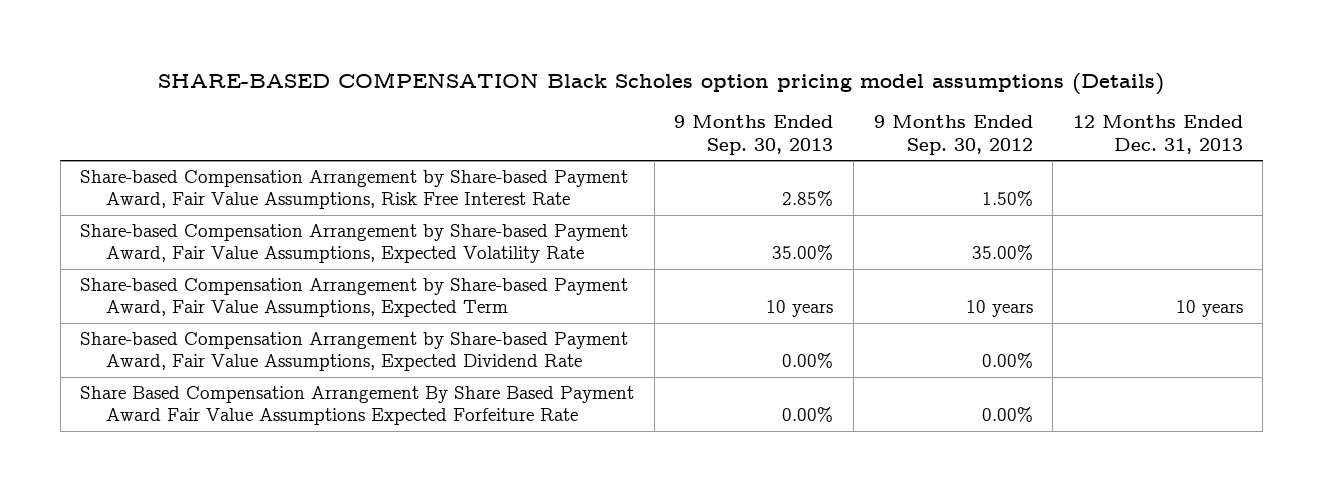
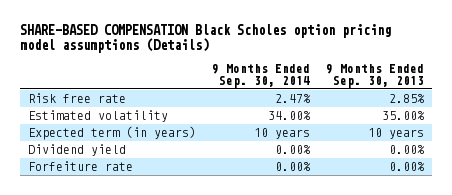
- | 9 Months Ended Sep. 30, 2013 | 9 Months Ended Sep. 30, 2012 | 12 Months Ended Dec. 31, 2013
+ | 9 Months Ended Sep. 30, 2014 | 9 Months Ended Sep. 30, 2013
- Share-based Compensation Arrangement by Share-based Payment Award, Fair Value Assumptions, Risk Free Interest Rate | 2.85% | 1.50% |
- Share-based Compensation Arrangement by Share-based Payment Award, Fair Value Assumptions, Expected Volatility Rate | 35.00% | 35.00% |
- Share-based Compensation Arrangement by Share-based Payment Award, Fair Value Assumptions, Expected Term | 10 years | 10 years | 10 years
- Share-based Compensation Arrangement by Share-based Payment Award, Fair Value Assumptions, Expected Dividend Rate | 0.00% | 0.00% |
- Share Based Compensation Arrangement By Share Based Payment Award Fair Value Assumptions Expected Forfeiture Rate | 0.00% | 0.00% |
+ Risk free rate | 2.47% | 2.85%
+ Estimated volatility | 34.00% | 35.00%
+ Expected term (in years) | 10 years | 10 years
+ Dividend yield | 0.00% | 0.00%
+ Forfeiture rate | 0.00% | 0.00%

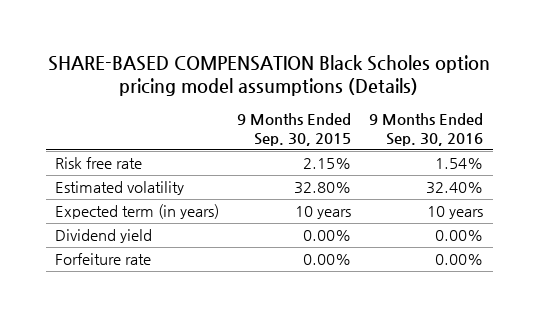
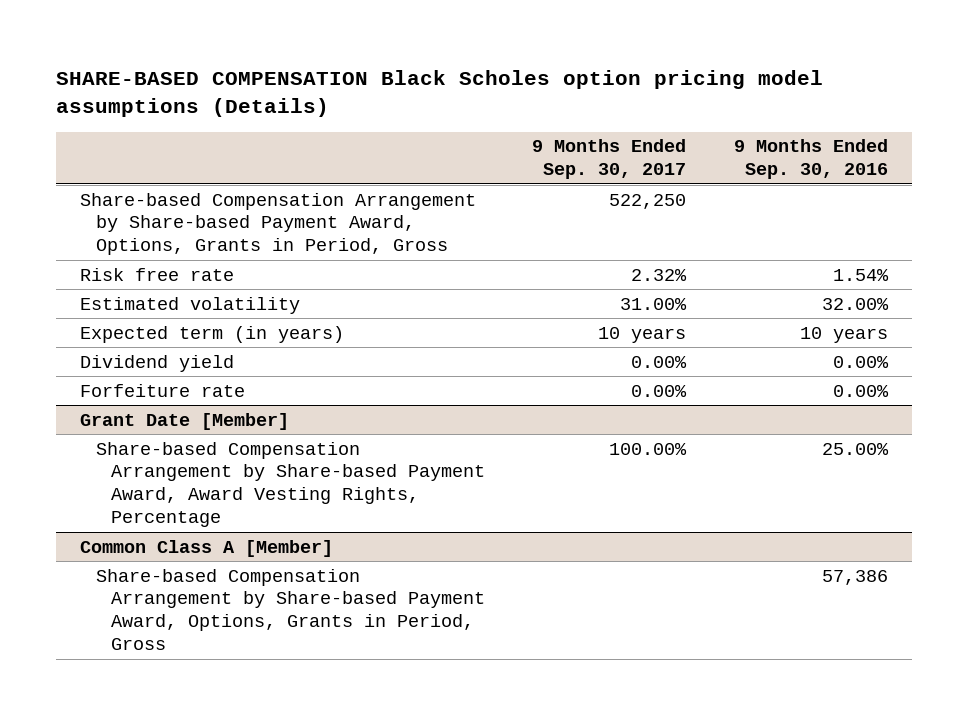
- | 9 Months Ended Sep. 30, 2015 | 9 Months Ended Sep. 30, 2016
+ | 9 Months Ended Sep. 30, 2017 | 9 Months Ended Sep. 30, 2016
+ Share-based Compensation Arrangement by Share-based Payment Award, Options, Grants in Period, Gross | 522,250 |
- Estimated volatility | 32.80% | 32.40%
+ Estimated volatility | 31.00% | 32.00%
+ Grant Date [Member]
+ Share-based Compensation Arrangement by Share-based Payment Award, Award Vesting Rights, Percentage | 100.00% | 25.00%
+ Common Class A [Member]
+ Share-based Compensation Arrangement by Share-based Payment Award, Options, Grants in Period, Gross | | 57,386

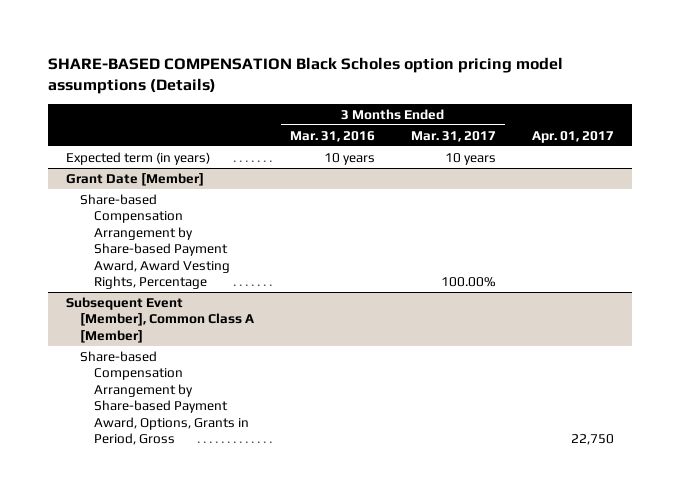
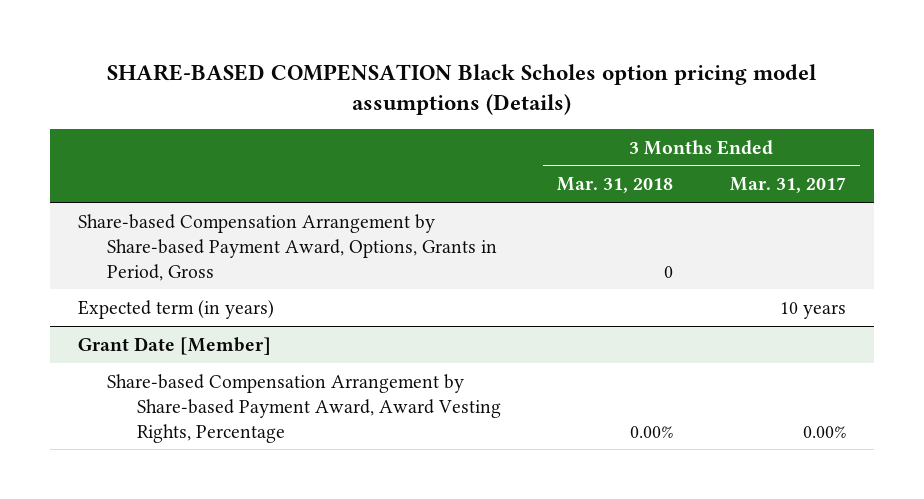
- | 3 Months Ended Mar. 31, 2016 | 3 Months Ended Mar. 31, 2017 | Apr. 01, 2017
+ | 3 Months Ended Mar. 31, 2018 | 3 Months Ended Mar. 31, 2017
+ Share-based Compensation Arrangement by Share-based Payment Award, Options, Grants in Period, Gross | 0 |
@ Grant Date [Member]
- Share-based Compensation Arrangement by Share-based Payment Award, Award Vesting Rights, Percentage | | 100.00% |
- Subsequent Event [Member], Common Class A [Member]
- Share-based Compensation Arrangement by Share-based Payment Award, Options, Grants in Period, Gross | | | 22,750
@ Grant Date [Member]
+ Share-based Compensation Arrangement by Share-based Payment Award, Award Vesting Rights, Percentage | 0.00% | 0.00%

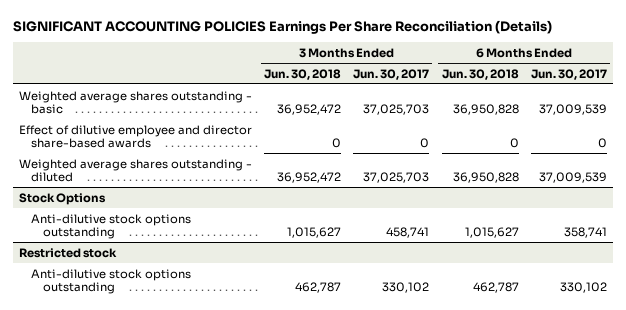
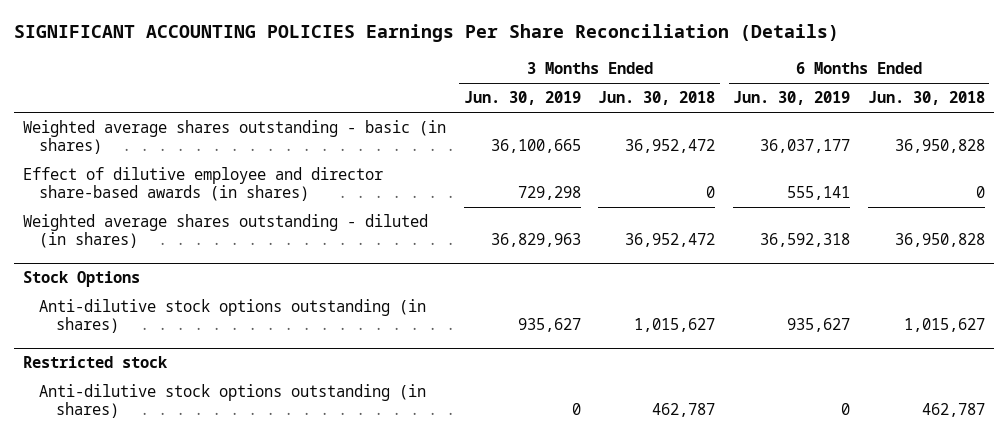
- | 3 Months Ended Jun. 30, 2018 | 3 Months Ended Jun. 30, 2017 | 6 Months Ended Jun. 30, 2018 | 6 Months Ended Jun. 30, 2017
+ | 3 Months Ended Jun. 30, 2019 | 3 Months Ended Jun. 30, 2018 | 6 Months Ended Jun. 30, 2019 | 6 Months Ended Jun. 30, 2018
- Weighted average shares outstanding - basic | 36,952,472 | 37,025,703 | 36,950,828 | 37,009,539
- Effect of dilutive employee and director share-based awards | 0 | 0 | 0 | 0
- Weighted average shares outstanding - diluted | 36,952,472 | 37,025,703 | 36,950,828 | 37,009,539
+ Weighted average shares outstanding - basic (in shares) | 36,100,665 | 36,952,472 | 36,037,177 | 36,950,828
+ Effect of dilutive employee and director share-based awards (in shares) | 729,298 | 0 | 555,141 | 0
+ Weighted average shares outstanding - diluted (in shares) | 36,829,963 | 36,952,472 | 36,592,318 | 36,950,828
@ Stock Options
- Anti-dilutive stock options outstanding | 1,015,627 | 458,741 | 1,015,627 | 358,741
+ Anti-dilutive stock options outstanding (in shares) | 935,627 | 1,015,627 | 935,627 | 1,015,627
@ Restricted stock
- Anti-dilutive stock options outstanding | 462,787 | 330,102 | 462,787 | 330,102
+ Anti-dilutive stock options outstanding (in shares) | 0 | 462,787 | 0 | 462,787

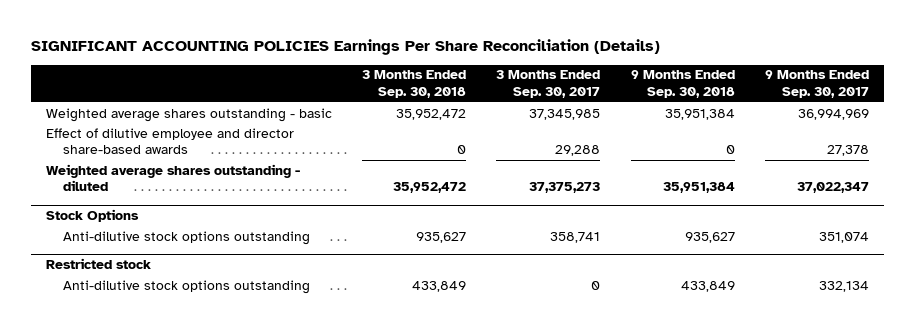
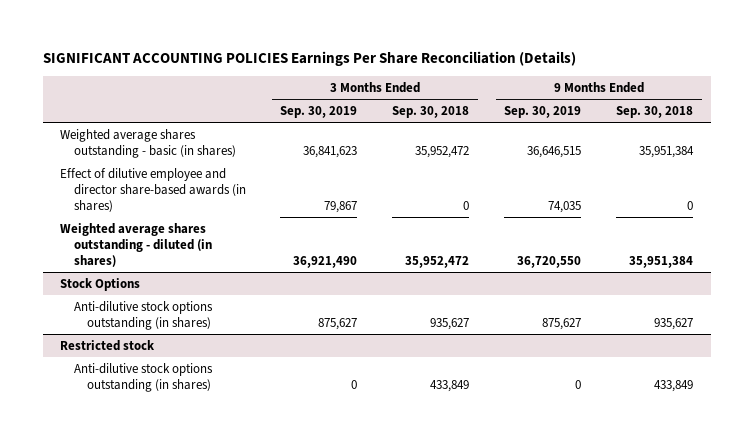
- | 3 Months Ended Sep. 30, 2018 | 3 Months Ended Sep. 30, 2017 | 9 Months Ended Sep. 30, 2018 | 9 Months Ended Sep. 30, 2017
+ | 3 Months Ended Sep. 30, 2019 | 3 Months Ended Sep. 30, 2018 | 9 Months Ended Sep. 30, 2019 | 9 Months Ended Sep. 30, 2018
- Weighted average shares outstanding - basic | 35,952,472 | 37,345,985 | 35,951,384 | 36,994,969
- Effect of dilutive employee and director share-based awards | 0 | 29,288 | 0 | 27,378
- Weighted average shares outstanding - diluted | 35,952,472 | 37,375,273 | 35,951,384 | 37,022,347
+ Weighted average shares outstanding - basic (in shares) | 36,841,623 | 35,952,472 | 36,646,515 | 35,951,384
+ Effect of dilutive employee and director share-based awards (in shares) | 79,867 | 0 | 74,035 | 0
+ Weighted average shares outstanding - diluted (in shares) | 36,921,490 | 35,952,472 | 36,720,550 | 35,951,384
@ Stock Options
- Anti-dilutive stock options outstanding | 935,627 | 358,741 | 935,627 | 351,074
+ Anti-dilutive stock options outstanding (in shares) | 875,627 | 935,627 | 875,627 | 935,627
@ Restricted stock
- Anti-dilutive stock options outstanding | 433,849 | 0 | 433,849 | 332,134
+ Anti-dilutive stock options outstanding (in shares) | 0 | 433,849 | 0 | 433,849

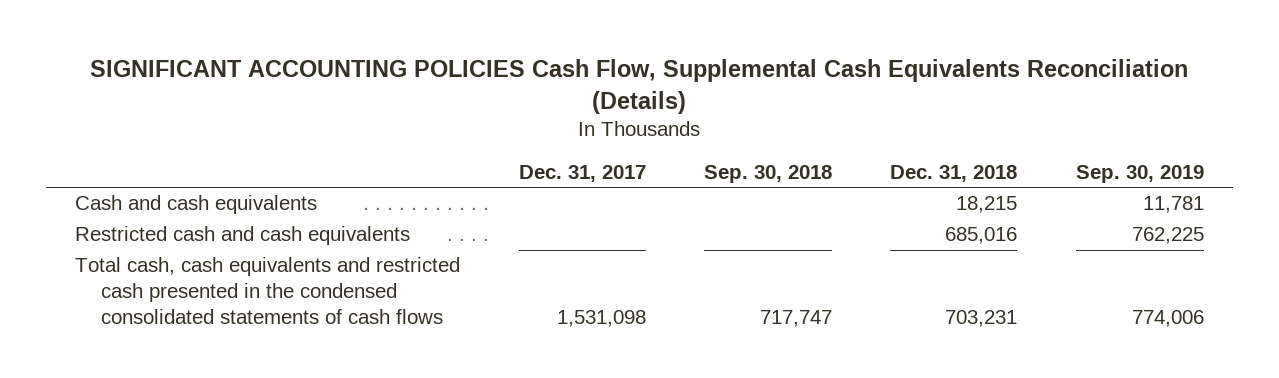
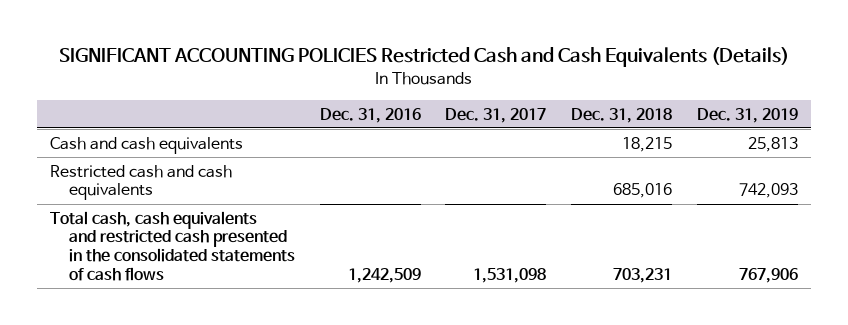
- SIGNIFICANT ACCOUNTING POLICIES Cash Flow, Supplemental Cash Equivalents Reconciliation (Details)
+ SIGNIFICANT ACCOUNTING POLICIES Restricted Cash and Cash Equivalents (Details)
- | Dec. 31, 2017 | Sep. 30, 2018 | Dec. 31, 2018 | Sep. 30, 2019
+ | Dec. 31, 2016 | Dec. 31, 2017 | Dec. 31, 2018 | Dec. 31, 2019
- Total cash, cash equivalents and restricted cash presented in the condensed consolidated statements of cash flows | 1,531,098 | 717,747 | 703,231 | 774,006
+ Total cash, cash equivalents and restricted cash presented in the consolidated statements of cash flows | 1,242,509 | 1,531,098 | 703,231 | 767,906

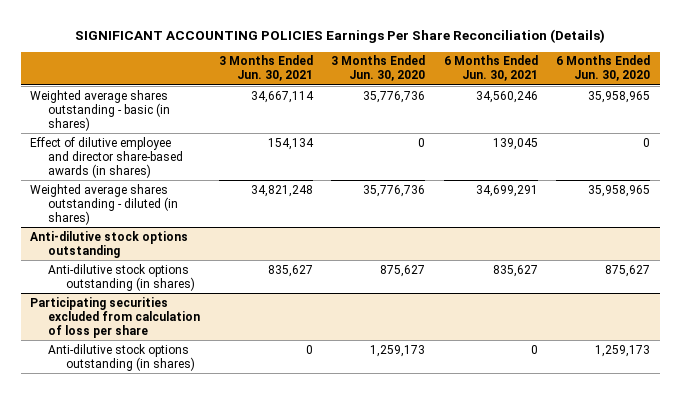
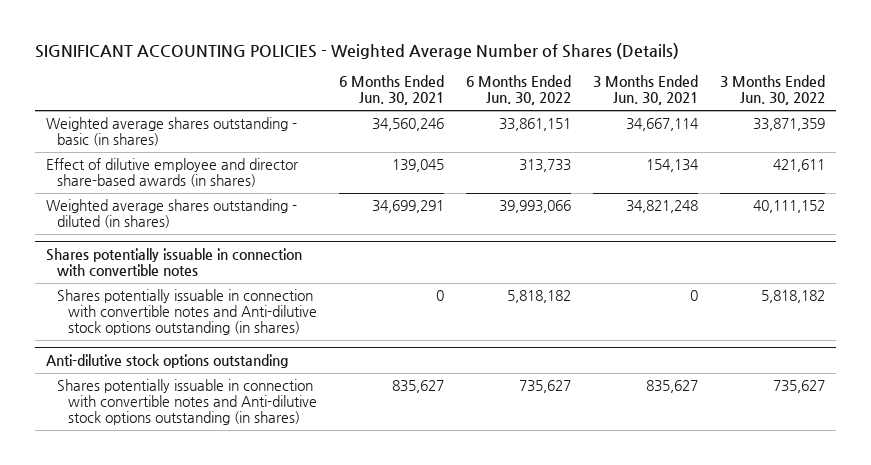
- SIGNIFICANT ACCOUNTING POLICIES Earnings Per Share Reconciliation (Details)
+ SIGNIFICANT ACCOUNTING POLICIES - Weighted Average Number of Shares (Details)
- | 3 Months Ended Jun. 30, 2021 | 3 Months Ended Jun. 30, 2020 | 6 Months Ended Jun. 30, 2021 | 6 Months Ended Jun. 30, 2020
+ | 6 Months Ended Jun. 30, 2021 | 6 Months Ended Jun. 30, 2022 | 3 Months Ended Jun. 30, 2021 | 3 Months Ended Jun. 30, 2022
+ Shares potentially issuable in connection with convertible notes
+ Shares potentially issuable in connection with convertible notes and Anti-dilutive stock options outstanding (in shares) | 0 | 5,818,182 | 0 | 5,818,182
@ Anti-dilutive stock options outstanding
- Anti-dilutive stock options outstanding (in shares) | 835,627 | 875,627 | 835,627 | 875,627
- Participating securities excluded from calculation of loss per share
- Anti-dilutive stock options outstanding (in shares) | 0 | 1,259,173 | 0 | 1,259,173
@ Anti-dilutive stock options outstanding
+ Shares potentially issuable in connection with convertible notes and Anti-dilutive stock options outstanding (in shares) | 835,627 | 735,627 | 835,627 | 735,627

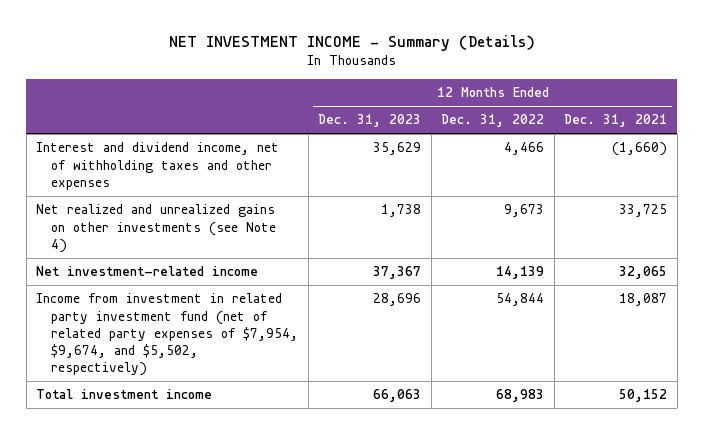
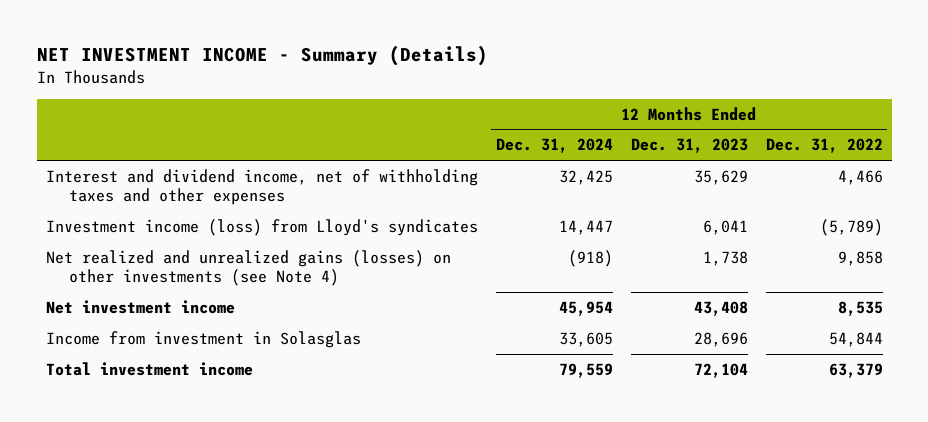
- | 12 Months Ended Dec. 31, 2023 | 12 Months Ended Dec. 31, 2022 | 12 Months Ended Dec. 31, 2021
+ | 12 Months Ended Dec. 31, 2024 | 12 Months Ended Dec. 31, 2023 | 12 Months Ended Dec. 31, 2022
- Net realized and unrealized gains on other investments (see Note 4) | 1,738 | 9,673 | 33,725
- Net investment-related income | 37,367 | 14,139 | 32,065
- Income from investment in related party investment fund (net of related party expenses of $7,954, $9,674, and $5,502, respectively) | 28,696 | 54,844 | 18,087
- Total investment income | 66,063 | 68,983 | 50,152
+ Investment income (loss) from Lloyd's syndicates | 14,447 | 6,041 | (5,789)
+ Net realized and unrealized gains (losses) on other investments (see Note 4) | (918) | 1,738 | 9,858
+ Net investment income | 45,954 | 43,408 | 8,535
+ Income from investment in Solasglas | 33,605 | 28,696 | 54,844
+ Total investment income | 79,559 | 72,104 | 63,379

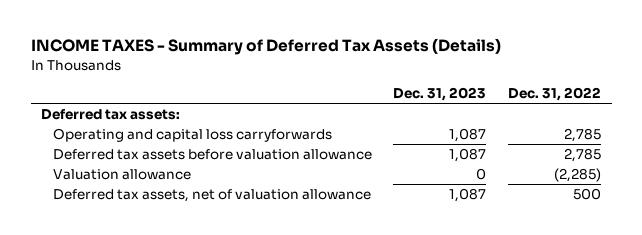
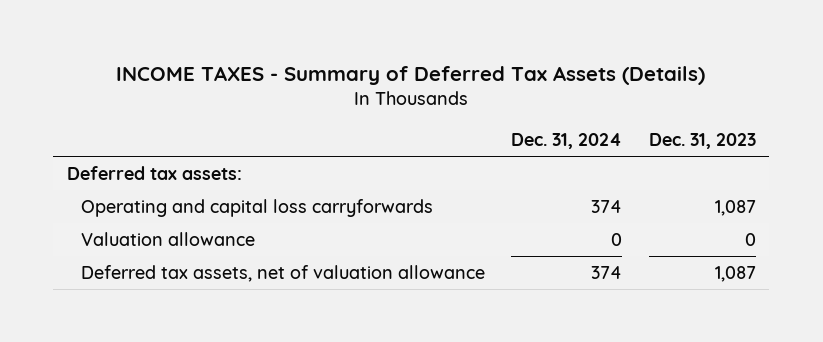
- | Dec. 31, 2023 | Dec. 31, 2022
+ | Dec. 31, 2024 | Dec. 31, 2023
- Deferred tax assets before valuation allowance | 1,087 | 2,785

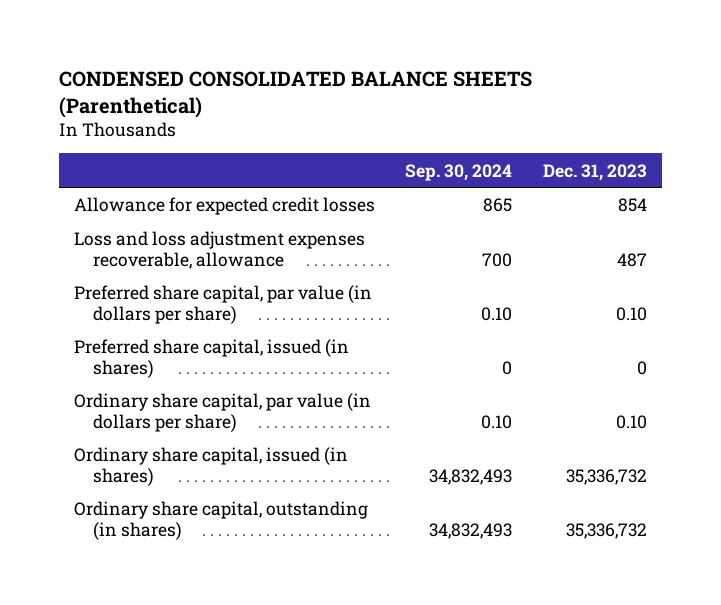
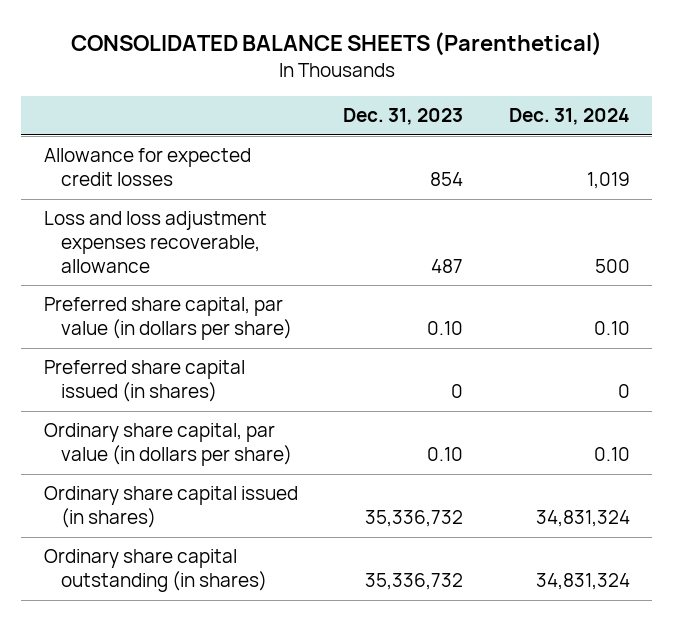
- CONDENSED CONSOLIDATED BALANCE SHEETS (Parenthetical)
+ CONSOLIDATED BALANCE SHEETS (Parenthetical)
- | Sep. 30, 2024 | Dec. 31, 2023
+ | Dec. 31, 2023 | Dec. 31, 2024
- Preferred share capital, issued (in shares) | 0 | 0
+ Preferred share capital issued (in shares) | 0 | 0
- Ordinary share capital, issued (in shares) | 34,832,493 | 35,336,732
- Ordinary share capital, outstanding (in shares) | 34,832,493 | 35,336,732
+ Ordinary share capital issued (in shares) | 35,336,732 | 34,831,324
+ Ordinary share capital outstanding (in shares) | 35,336,732 | 34,831,324

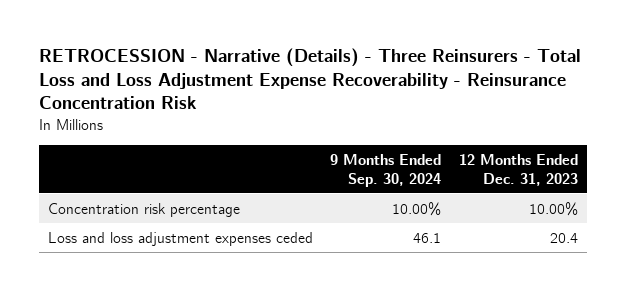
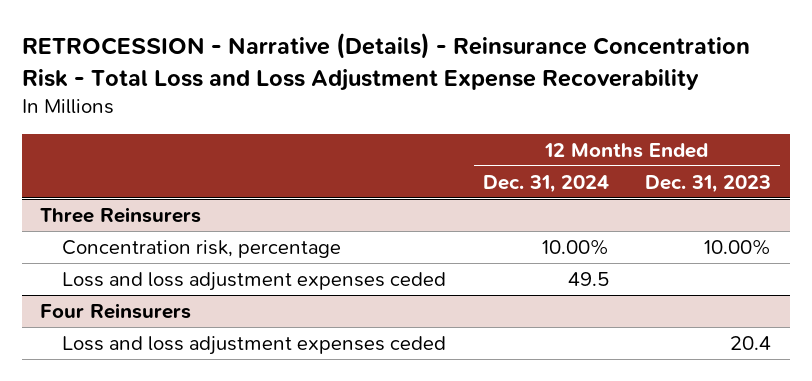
- RETROCESSION - Narrative (Details) - Three Reinsurers - Total Loss and Loss Adjustment Expense Recoverability - Reinsurance Concentration Risk
+ RETROCESSION - Narrative (Details) - Reinsurance Concentration Risk - Total Loss and Loss Adjustment Expense Recoverability
- | 9 Months Ended Sep. 30, 2024 | 12 Months Ended Dec. 31, 2023
+ | 12 Months Ended Dec. 31, 2024 | 12 Months Ended Dec. 31, 2023
- Concentration risk percentage | 10.00% | 10.00%
+ Three Reinsurers
+ Concentration risk, percentage | 10.00% | 10.00%
+ Loss and loss adjustment expenses ceded | 49.5 |
+ Four Reinsurers

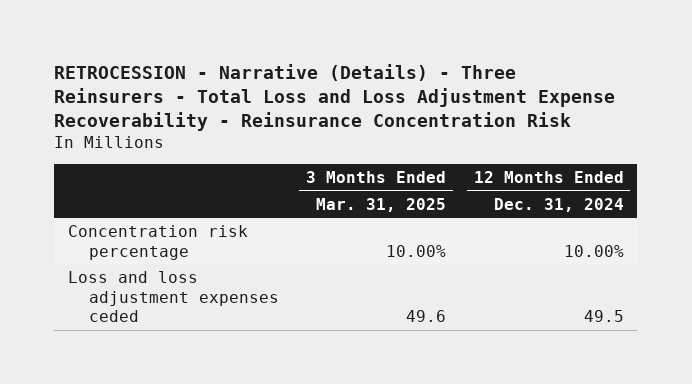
- RETROCESSION - Narrative (Details) - Reinsurance Concentration Risk - Total Loss and Loss Adjustment Expense Recoverability
+ RETROCESSION - Narrative (Details) - Three Reinsurers - Total Loss and Loss Adjustment Expense Recoverability - Reinsurance Concentration Risk
- | 12 Months Ended Dec. 31, 2024 | 12 Months Ended Dec. 31, 2023
+ | 3 Months Ended Mar. 31, 2025 | 12 Months Ended Dec. 31, 2024
- Three Reinsurers
- Concentration risk, percentage | 10.00% | 10.00%
+ Concentration risk percentage | 10.00% | 10.00%
- Four Reinsurers
- Loss and loss adjustment expenses ceded | | 20.4

